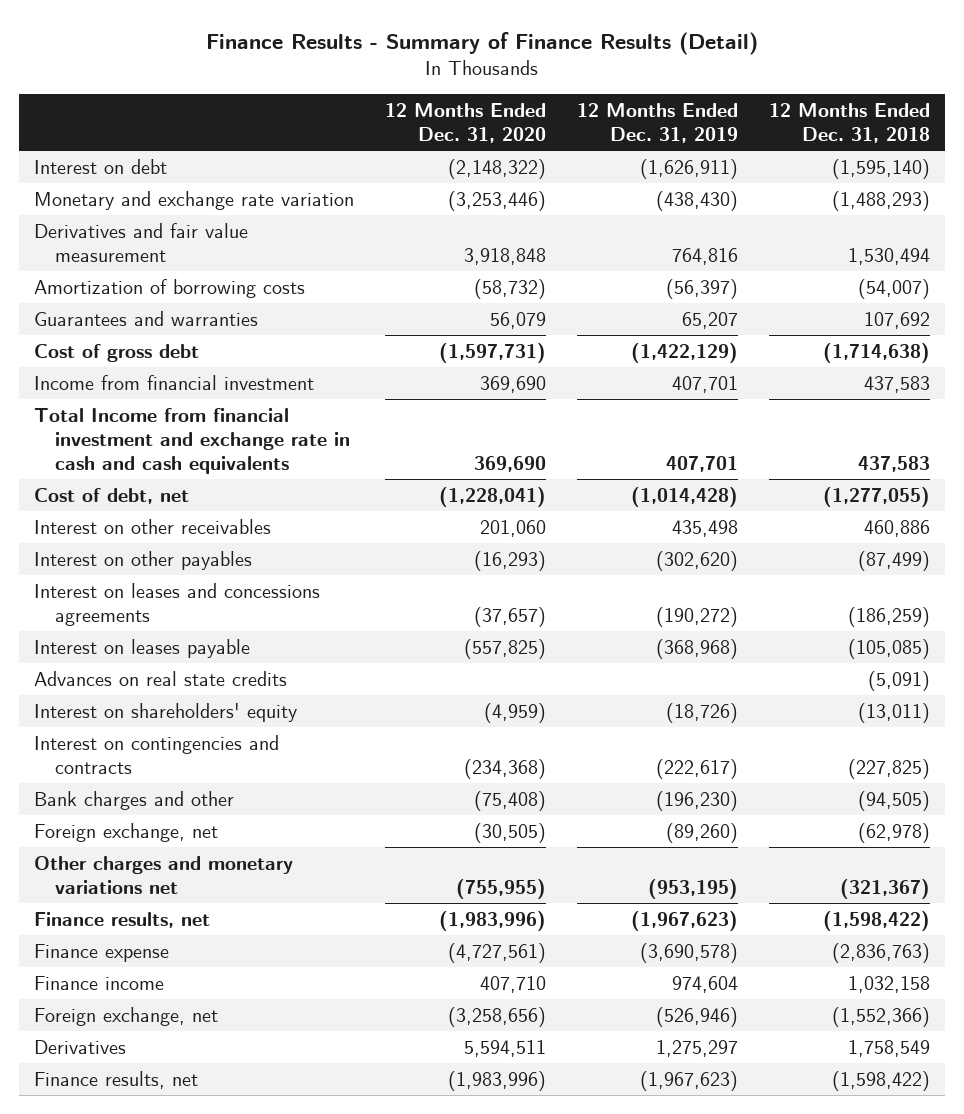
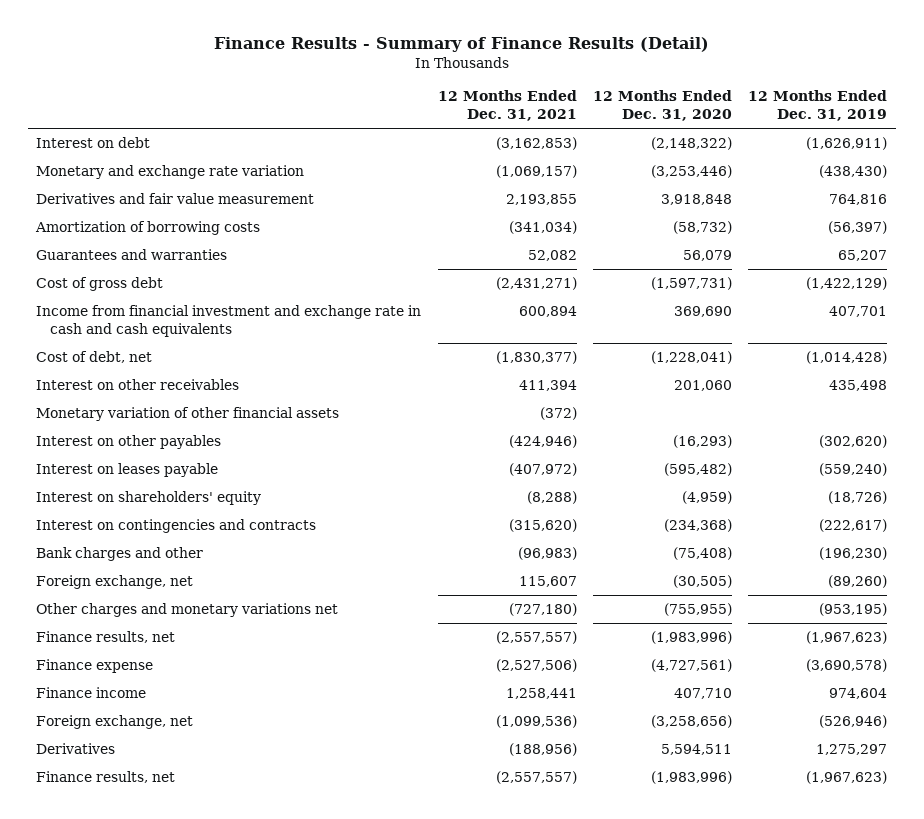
- | 12 Months Ended Dec. 31, 2020 | 12 Months Ended Dec. 31, 2019 | 12 Months Ended Dec. 31, 2018
+ | 12 Months Ended Dec. 31, 2021 | 12 Months Ended Dec. 31, 2020 | 12 Months Ended Dec. 31, 2019
- Income from financial investment | 369,690 | 407,701 | 437,583
- Total Income from financial investment and exchange rate in cash and cash equivalents | 369,690 | 407,701 | 437,583
+ Income from financial investment and exchange rate in cash and cash equivalents | 600,894 | 369,690 | 407,701
+ Monetary variation of other financial assets | (372) | |
- Interest on leases and concessions agreements | (37,657) | (190,272) | (186,259)
- Interest on leases payable | (557,825) | (368,968) | (105,085)
- Advances on real state credits | | | (5,091)
+ Interest on leases payable | (407,972) | (595,482) | (559,240)

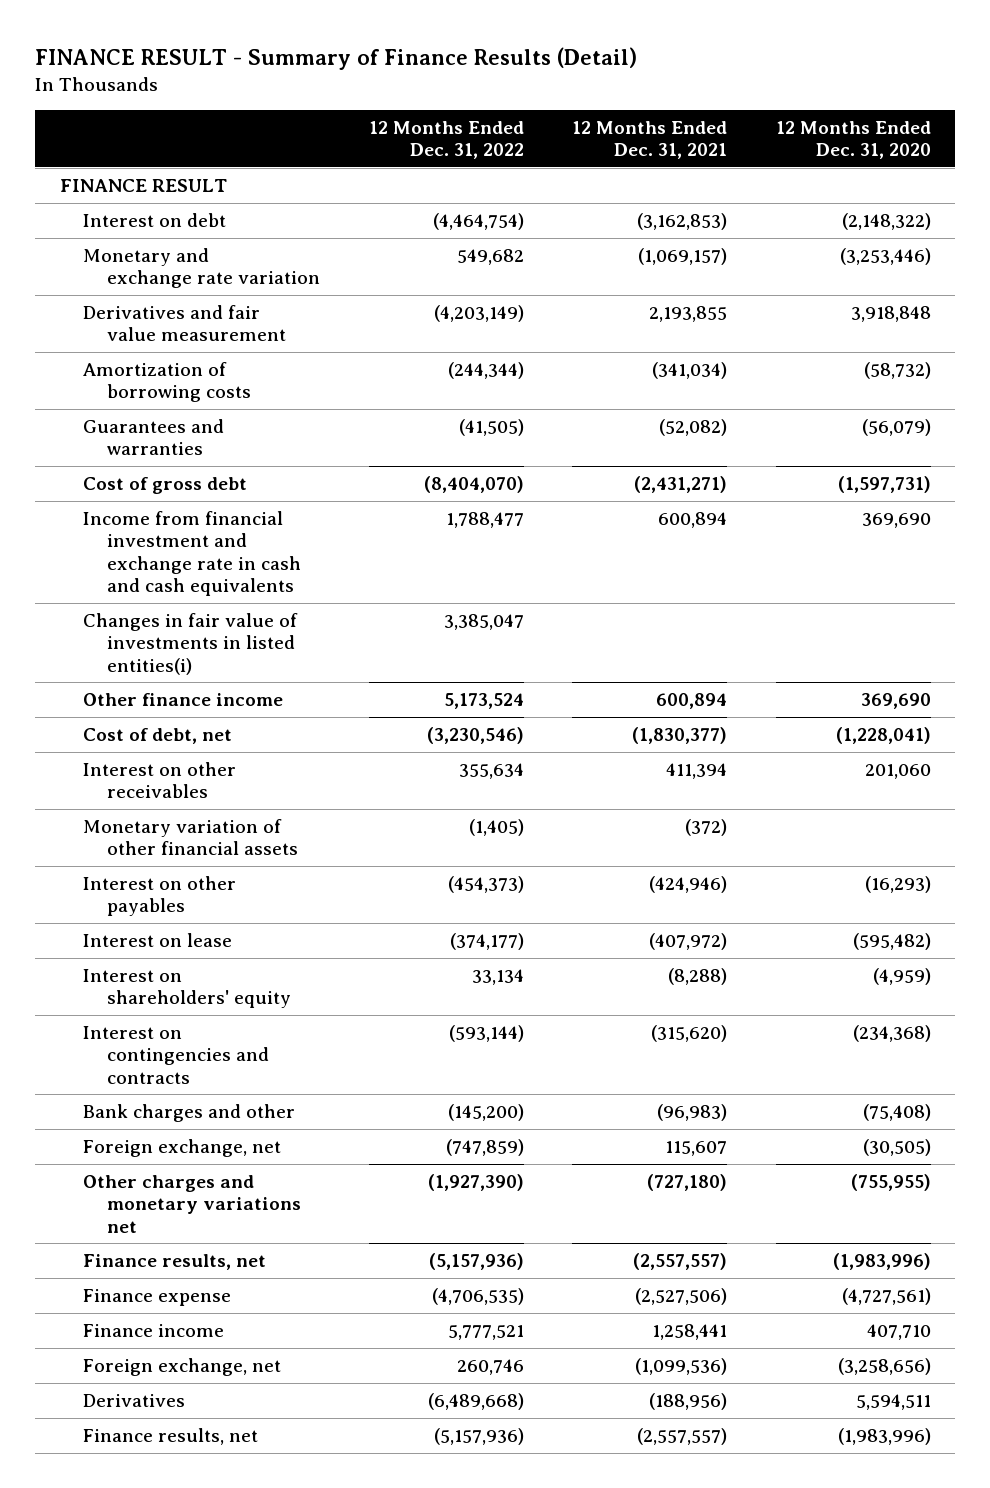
- Finance Results - Summary of Finance Results (Detail)
+ FINANCE RESULT - Summary of Finance Results (Detail)
- | 12 Months Ended Dec. 31, 2021 | 12 Months Ended Dec. 31, 2020 | 12 Months Ended Dec. 31, 2019
+ | 12 Months Ended Dec. 31, 2022 | 12 Months Ended Dec. 31, 2021 | 12 Months Ended Dec. 31, 2020
+ FINANCE RESULT
- Guarantees and warranties | 52,082 | 56,079 | 65,207
+ Guarantees and warranties | (41,505) | (52,082) | (56,079)
+ Changes in fair value of investments in listed entities(i) | 3,385,047 | |
+ Other finance income | 5,173,524 | 600,894 | 369,690
- Interest on leases payable | (407,972) | (595,482) | (559,240)
+ Interest on lease | (374,177) | (407,972) | (595,482)

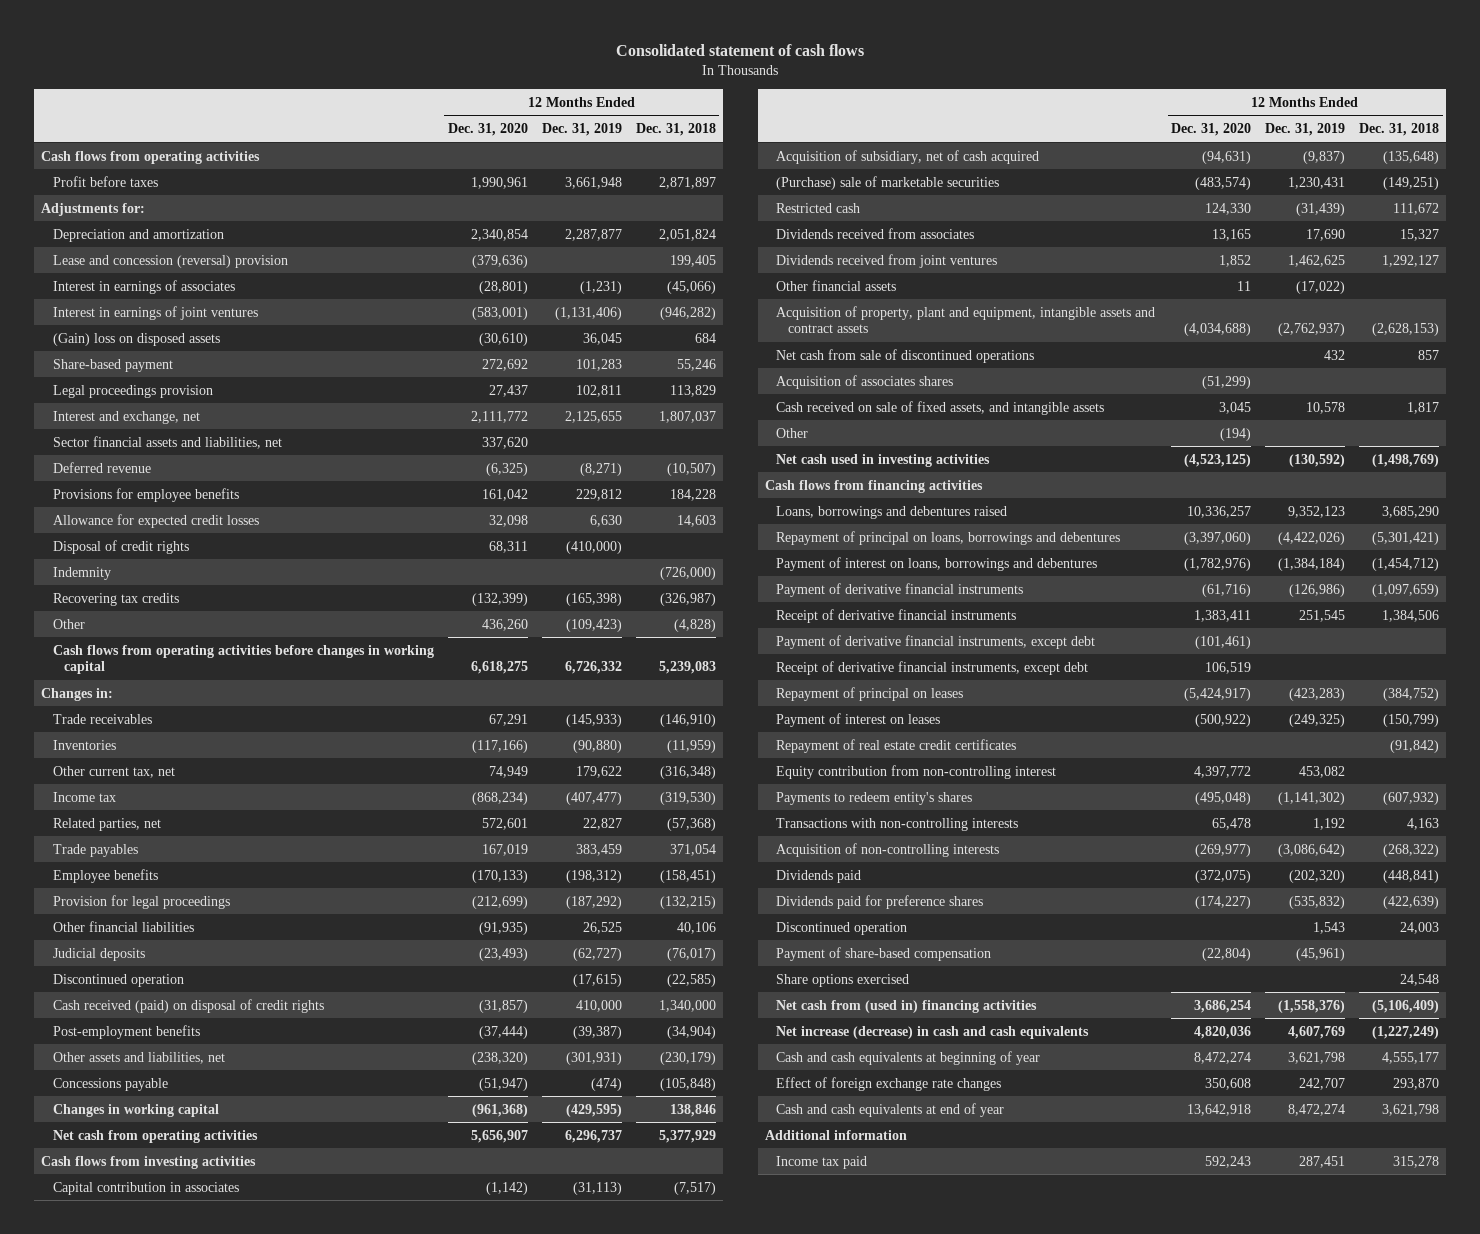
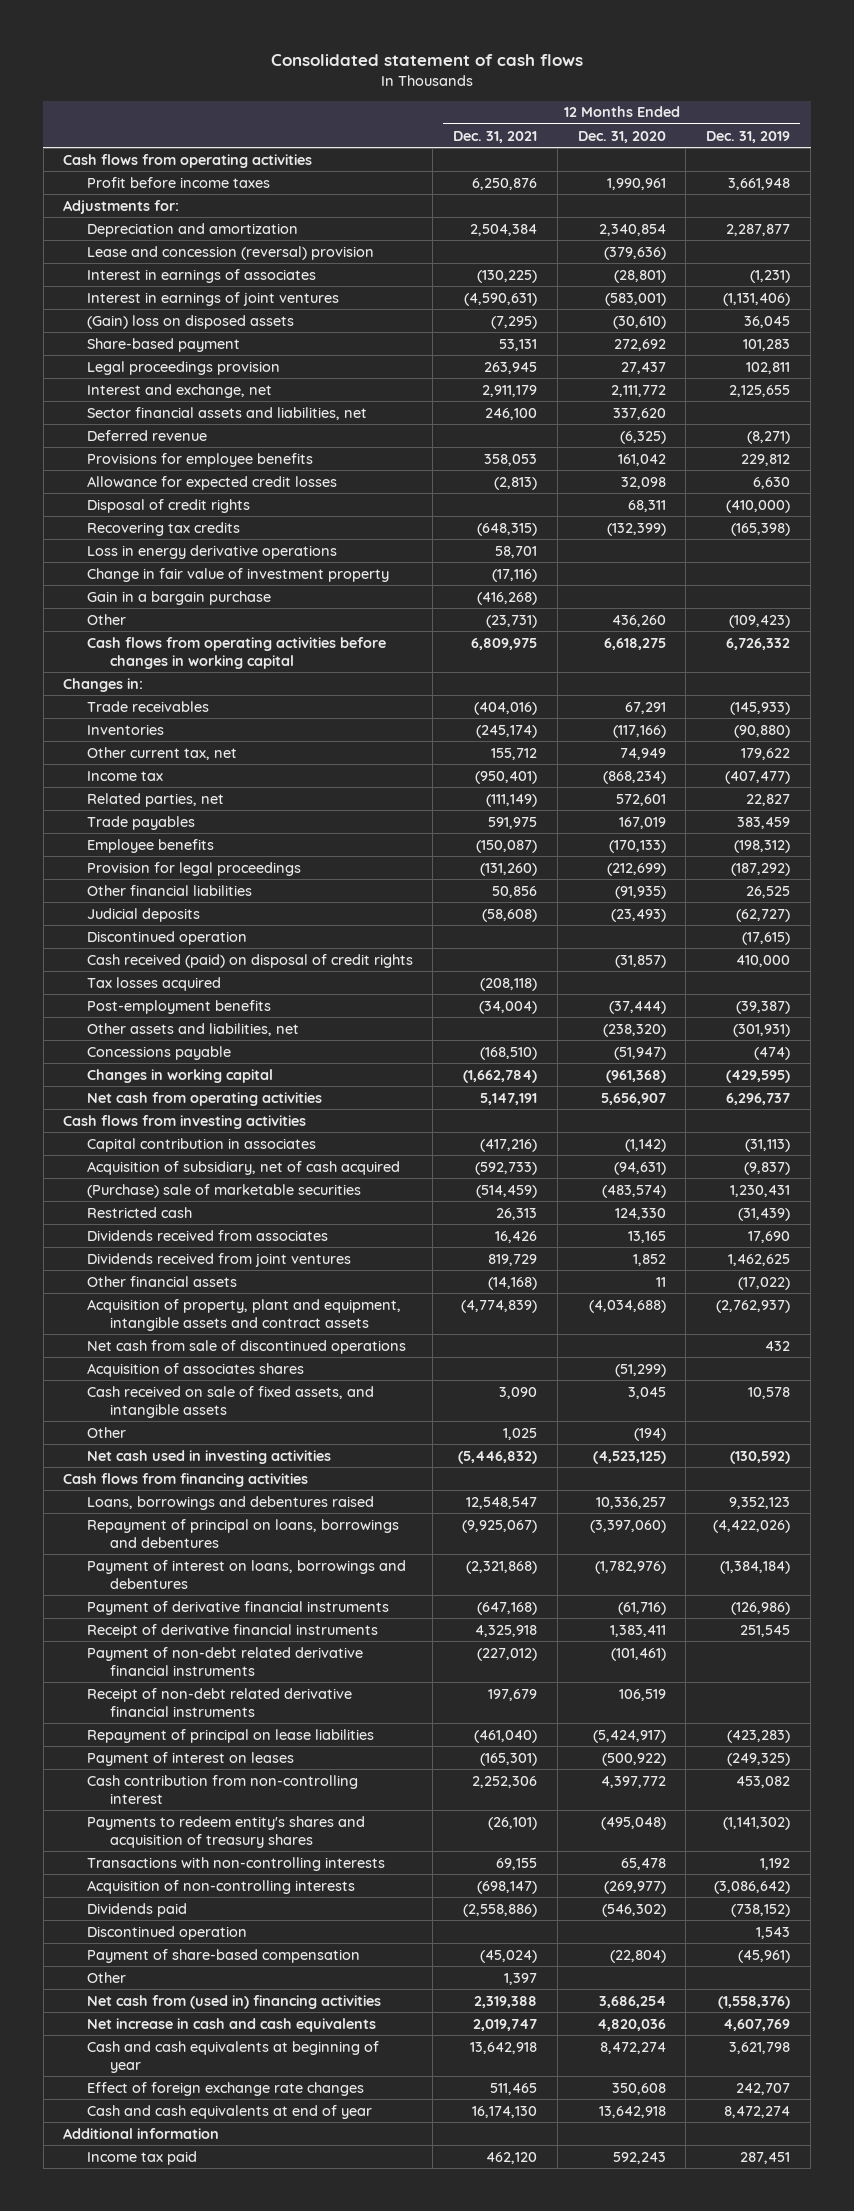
- | 12 Months Ended Dec. 31, 2020 | 12 Months Ended Dec. 31, 2019 | 12 Months Ended Dec. 31, 2018
+ | 12 Months Ended Dec. 31, 2021 | 12 Months Ended Dec. 31, 2020 | 12 Months Ended Dec. 31, 2019
- Profit before taxes | 1,990,961 | 3,661,948 | 2,871,897
+ Profit before income taxes | 6,250,876 | 1,990,961 | 3,661,948
- Indemnity | | | (726,000)
+ Loss in energy derivative operations | 58,701 | |
+ Change in fair value of investment property | (17,116) | |
+ Gain in a bargain purchase | (416,268) | |
+ Tax losses acquired | (208,118) | |
- Payment of derivative financial instruments, except debt | (101,461) | |
- Receipt of derivative financial instruments, except debt | 106,519 | |
- Repayment of principal on leases | (5,424,917) | (423,283) | (384,752)
+ Payment of non-debt related derivative financial instruments | (227,012) | (101,461) |
+ Receipt of non-debt related derivative financial instruments | 197,679 | 106,519 |
+ Repayment of principal on lease liabilities | (461,040) | (5,424,917) | (423,283)
- Repayment of real estate credit certificates | | | (91,842)
- Equity contribution from non-controlling interest | 4,397,772 | 453,082 |
- Payments to redeem entity's shares | (495,048) | (1,141,302) | (607,932)
+ Cash contribution from non-controlling interest | 2,252,306 | 4,397,772 | 453,082
+ Payments to redeem entity's shares and acquisition of treasury shares | (26,101) | (495,048) | (1,141,302)
- Dividends paid | (372,075) | (202,320) | (448,841)
- Dividends paid for preference shares | (174,227) | (535,832) | (422,639)
+ Dividends paid | (2,558,886) | (546,302) | (738,152)
- Share options exercised | | | 24,548
+ Other | 1,397 | |
- Net increase (decrease) in cash and cash equivalents | 4,820,036 | 4,607,769 | (1,227,249)
+ Net increase in cash and cash equivalents | 2,019,747 | 4,820,036 | 4,607,769

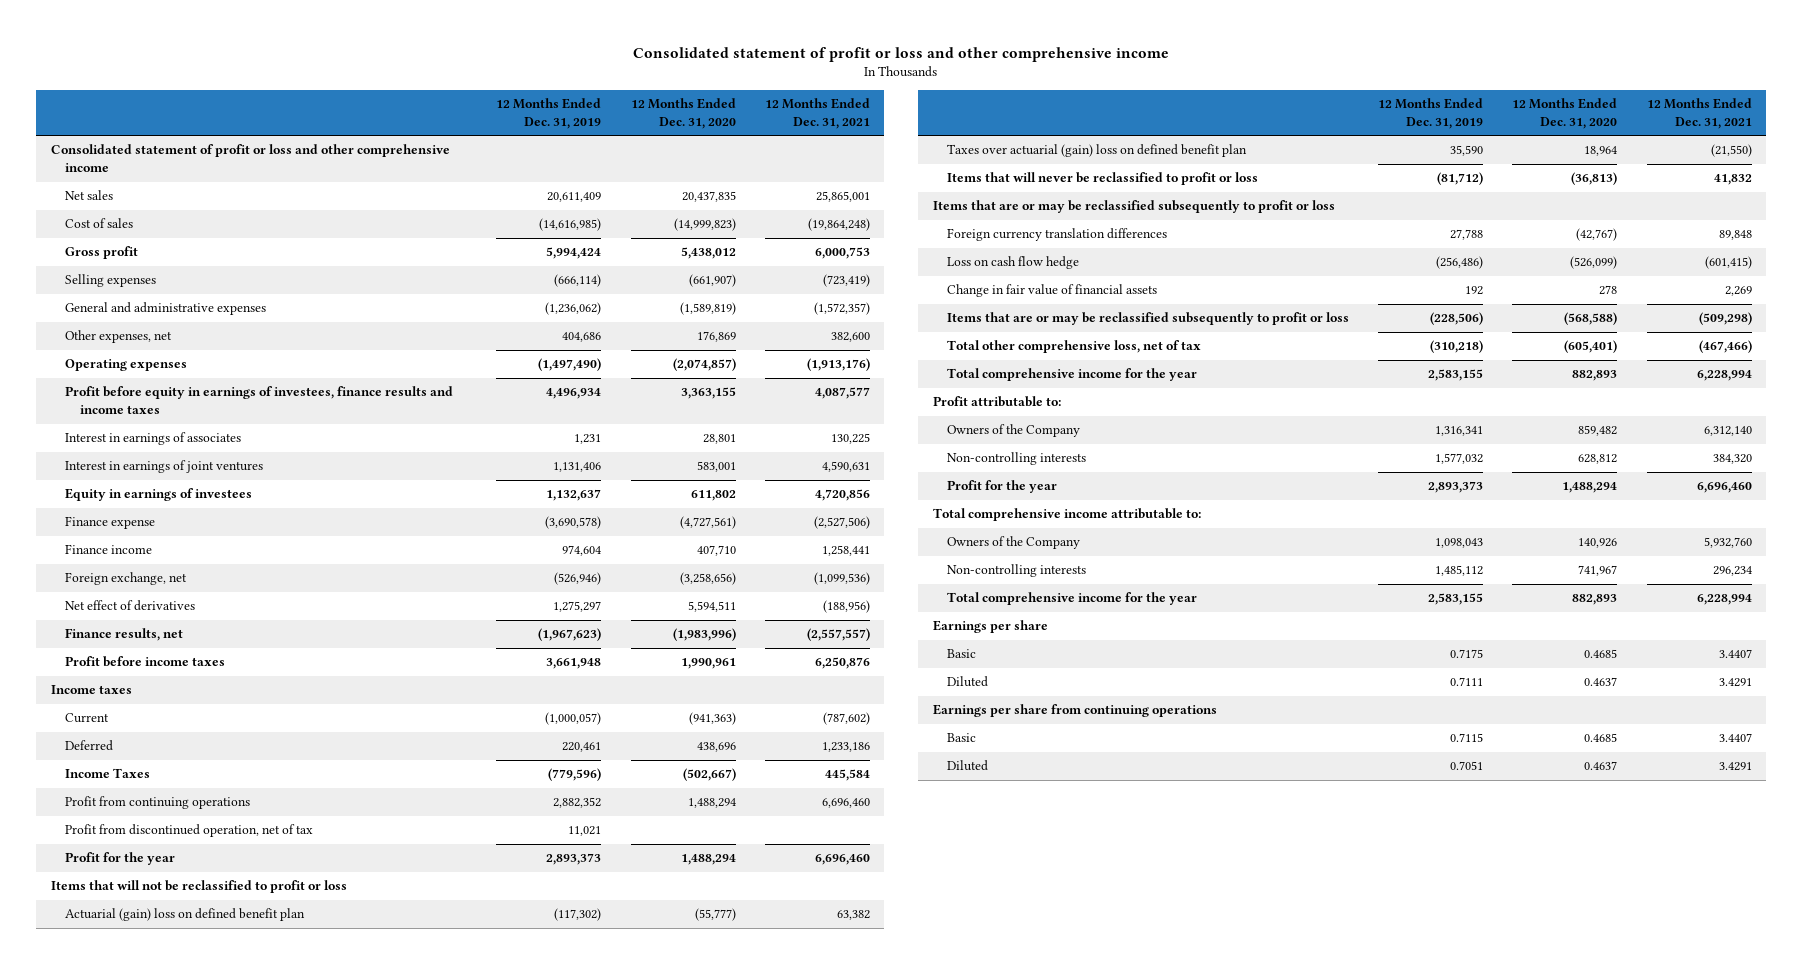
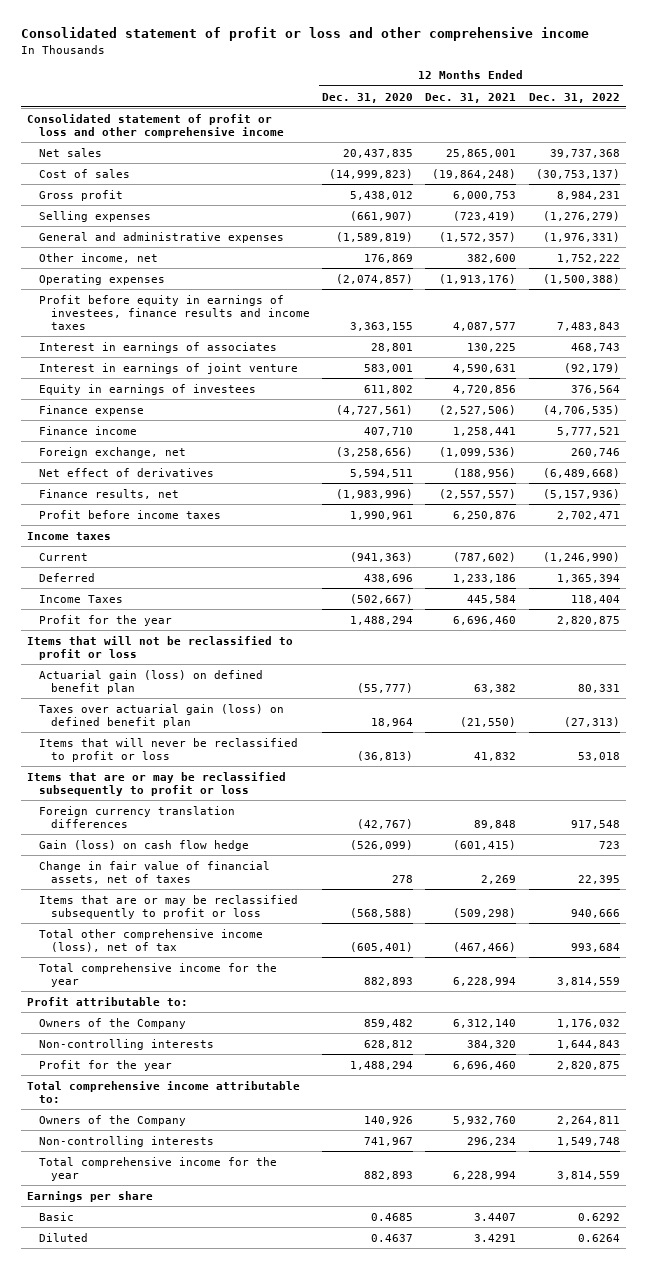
- | 12 Months Ended Dec. 31, 2019 | 12 Months Ended Dec. 31, 2020 | 12 Months Ended Dec. 31, 2021
+ | 12 Months Ended Dec. 31, 2020 | 12 Months Ended Dec. 31, 2021 | 12 Months Ended Dec. 31, 2022
- Other expenses, net | 404,686 | 176,869 | 382,600
+ Other income, net | 176,869 | 382,600 | 1,752,222
- Interest in earnings of joint ventures | 1,131,406 | 583,001 | 4,590,631
+ Interest in earnings of joint venture | 583,001 | 4,590,631 | (92,179)
- Profit from continuing operations | 2,882,352 | 1,488,294 | 6,696,460
- Profit from discontinued operation, net of tax | 11,021 | |
- Actuarial (gain) loss on defined benefit plan | (117,302) | (55,777) | 63,382
- Taxes over actuarial (gain) loss on defined benefit plan | 35,590 | 18,964 | (21,550)
+ Actuarial gain (loss) on defined benefit plan | (55,777) | 63,382 | 80,331
+ Taxes over actuarial gain (loss) on defined benefit plan | 18,964 | (21,550) | (27,313)
- Loss on cash flow hedge | (256,486) | (526,099) | (601,415)
- Change in fair value of financial assets | 192 | 278 | 2,269
+ Gain (loss) on cash flow hedge | (526,099) | (601,415) | 723
+ Change in fair value of financial assets, net of taxes | 278 | 2,269 | 22,395
- Total other comprehensive loss, net of tax | (310,218) | (605,401) | (467,466)
+ Total other comprehensive income (loss), net of tax | (605,401) | (467,466) | 993,684
- Earnings per share from continuing operations
- Basic | 0.7115 | 0.4685 | 3.4407
- Diluted | 0.7051 | 0.4637 | 3.4291

